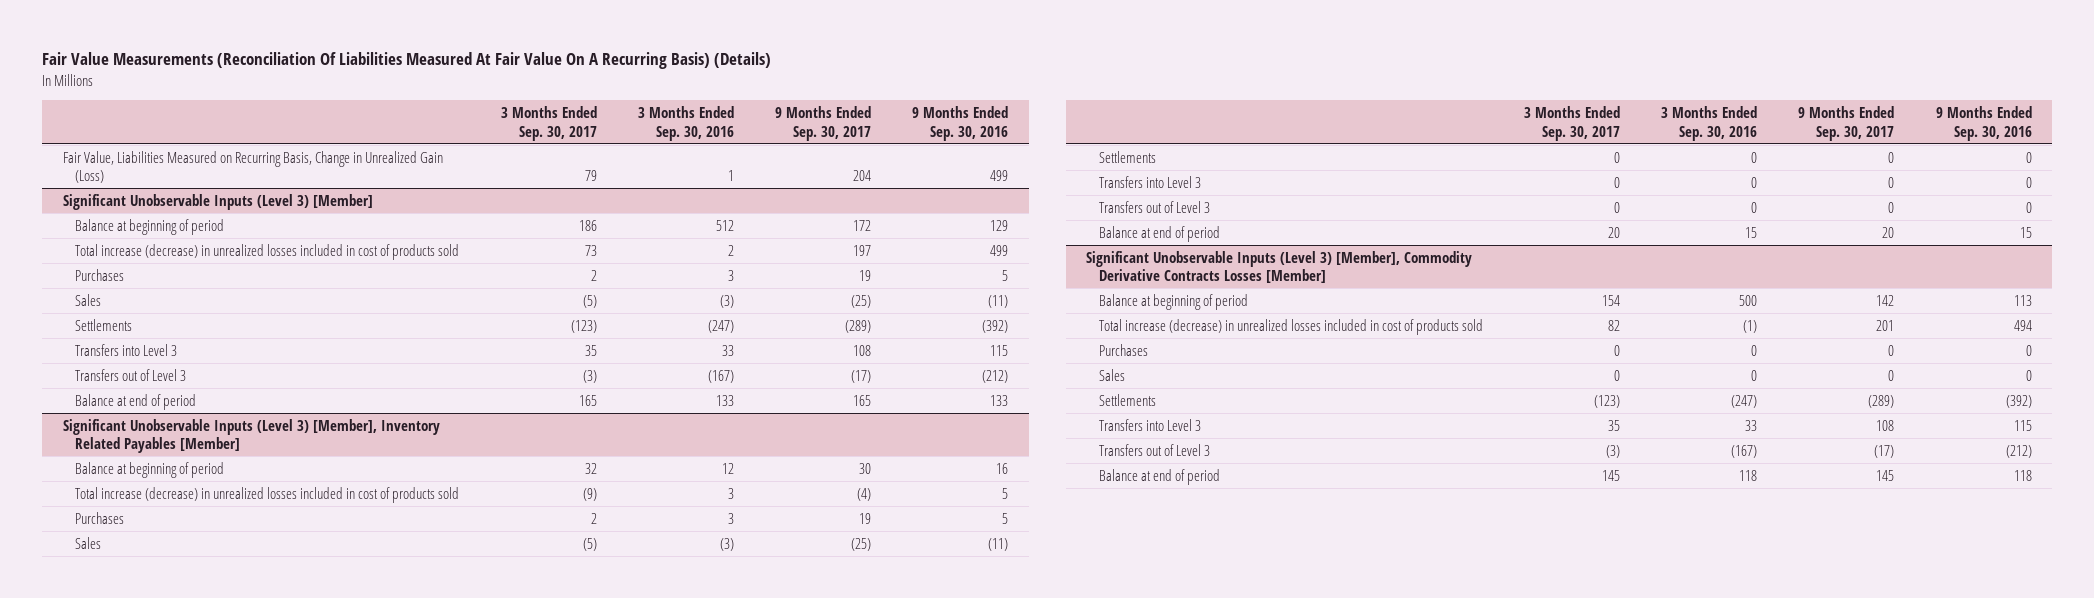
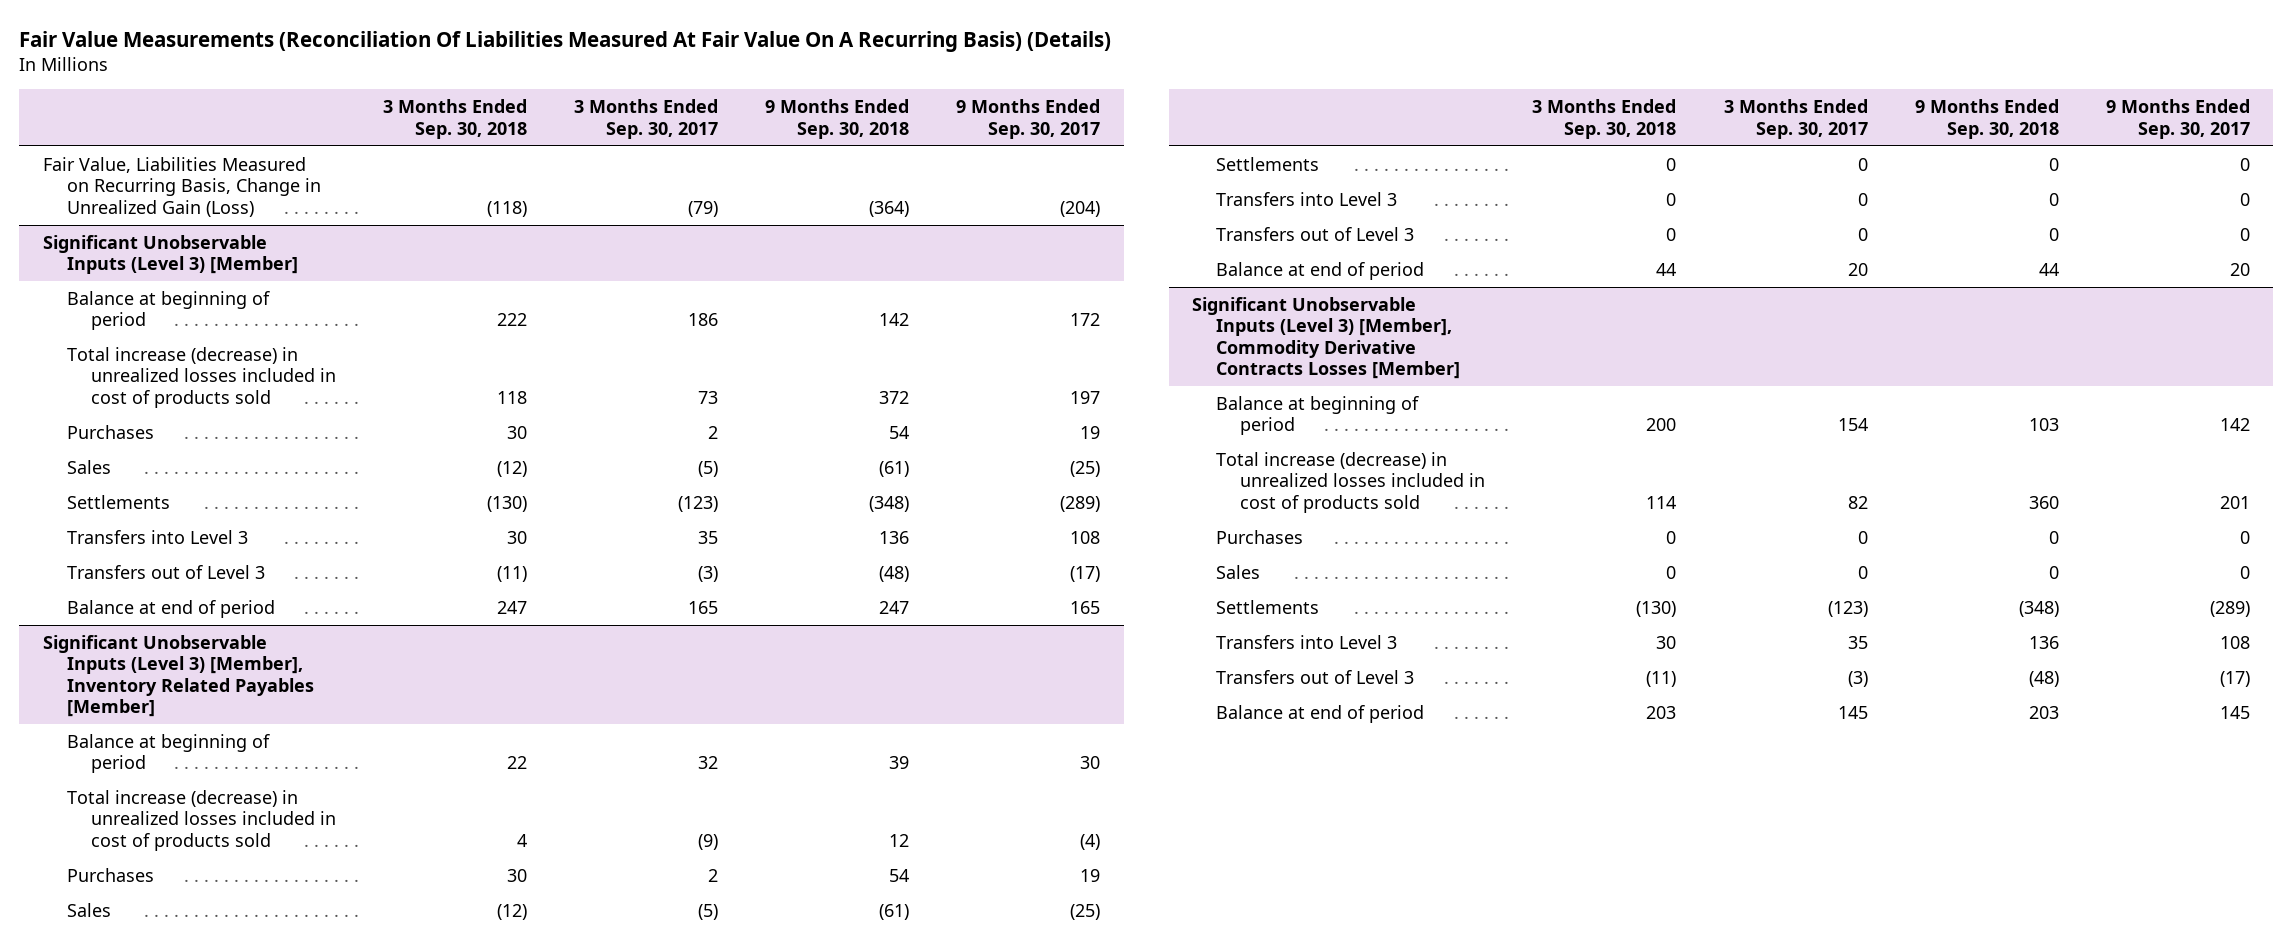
- | 3 Months Ended Sep. 30, 2017 | 3 Months Ended Sep. 30, 2016 | 9 Months Ended Sep. 30, 2017 | 9 Months Ended Sep. 30, 2016
+ | 3 Months Ended Sep. 30, 2018 | 3 Months Ended Sep. 30, 2017 | 9 Months Ended Sep. 30, 2018 | 9 Months Ended Sep. 30, 2017
- Fair Value, Liabilities Measured on Recurring Basis, Change in Unrealized Gain (Loss) | 79 | 1 | 204 | 499
+ Fair Value, Liabilities Measured on Recurring Basis, Change in Unrealized Gain (Loss) | (118) | (79) | (364) | (204)

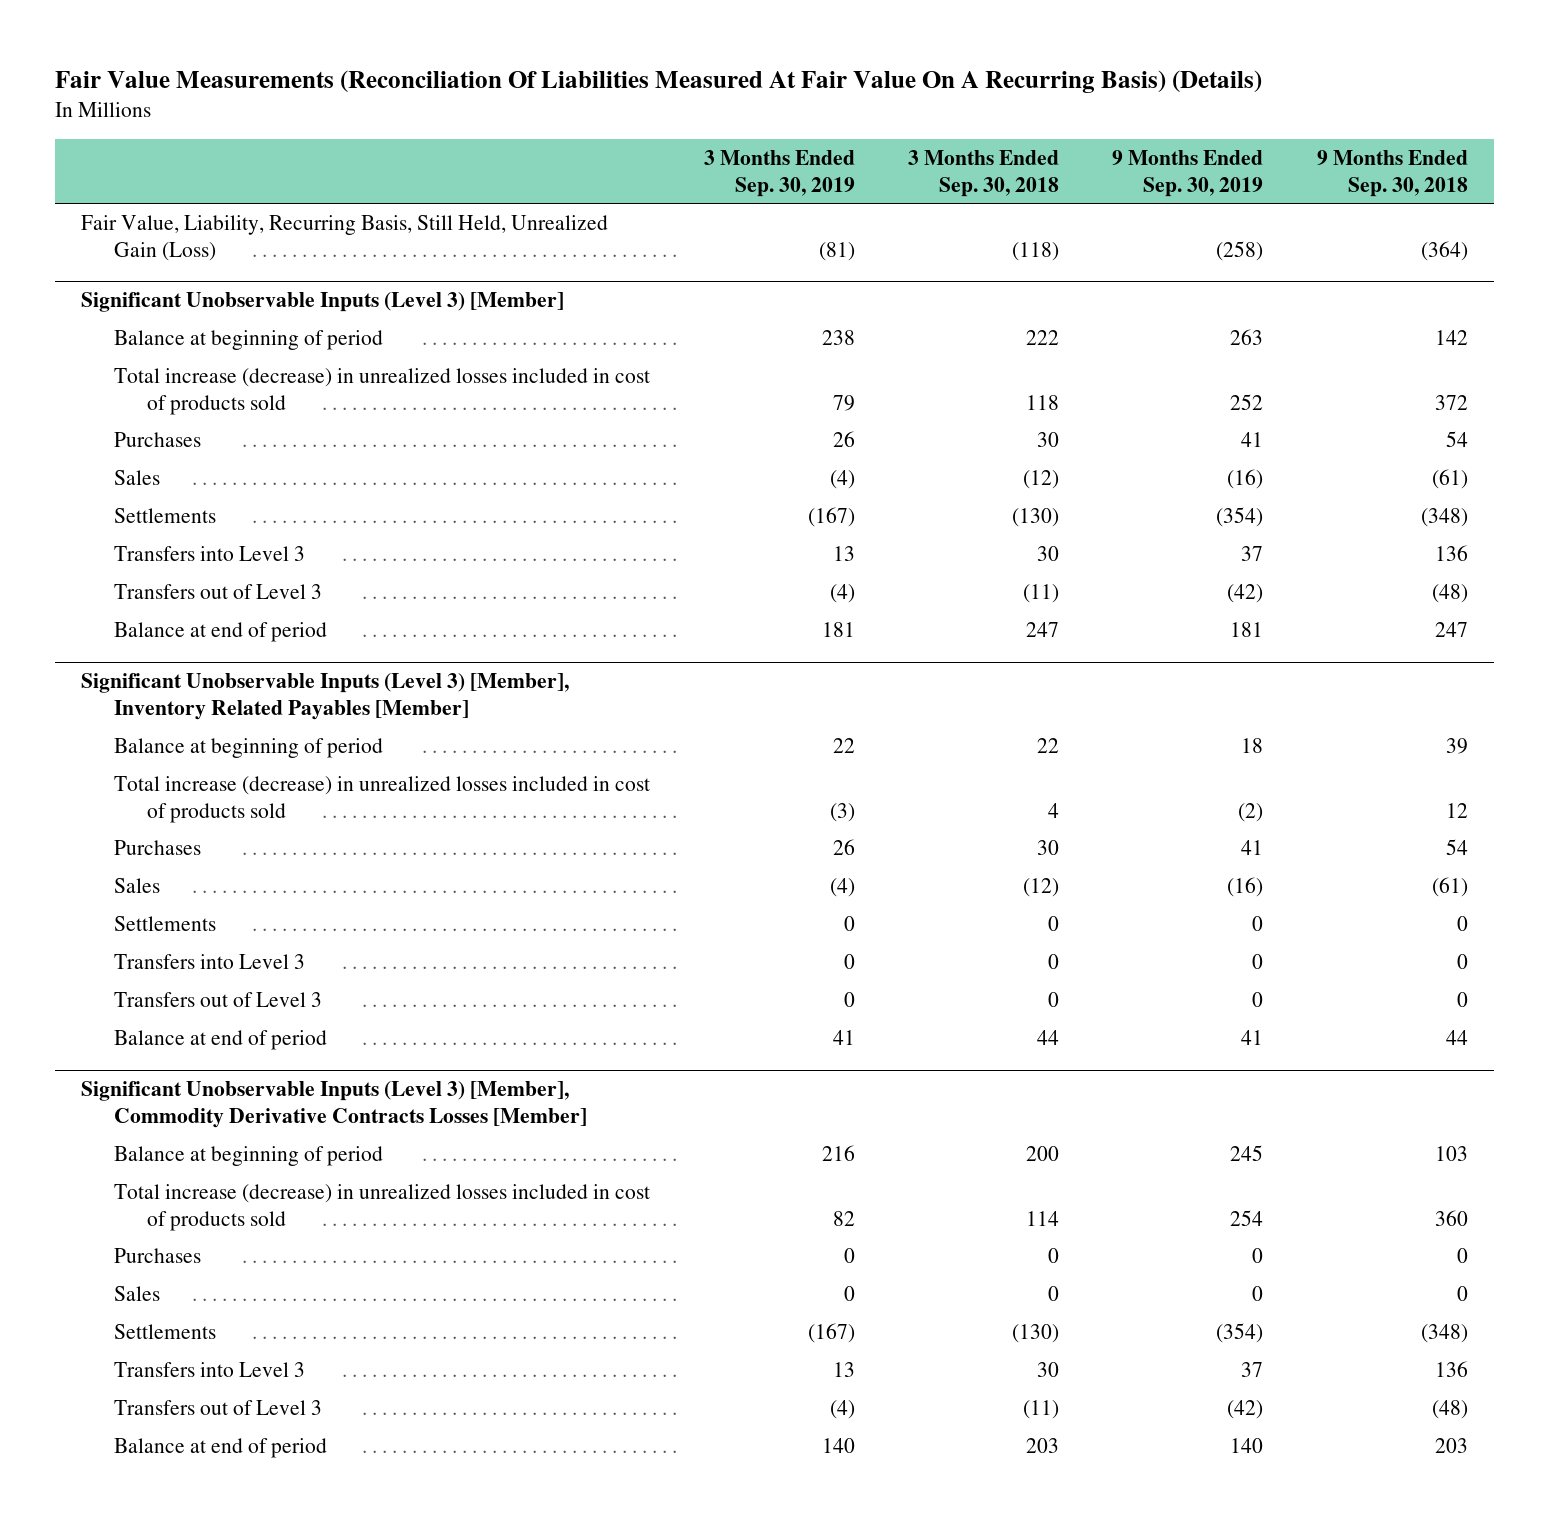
- | 3 Months Ended Sep. 30, 2018 | 3 Months Ended Sep. 30, 2017 | 9 Months Ended Sep. 30, 2018 | 9 Months Ended Sep. 30, 2017
+ | 3 Months Ended Sep. 30, 2019 | 3 Months Ended Sep. 30, 2018 | 9 Months Ended Sep. 30, 2019 | 9 Months Ended Sep. 30, 2018
- Fair Value, Liabilities Measured on Recurring Basis, Change in Unrealized Gain (Loss) | (118) | (79) | (364) | (204)
+ Fair Value, Liability, Recurring Basis, Still Held, Unrealized Gain (Loss) | (81) | (118) | (258) | (364)

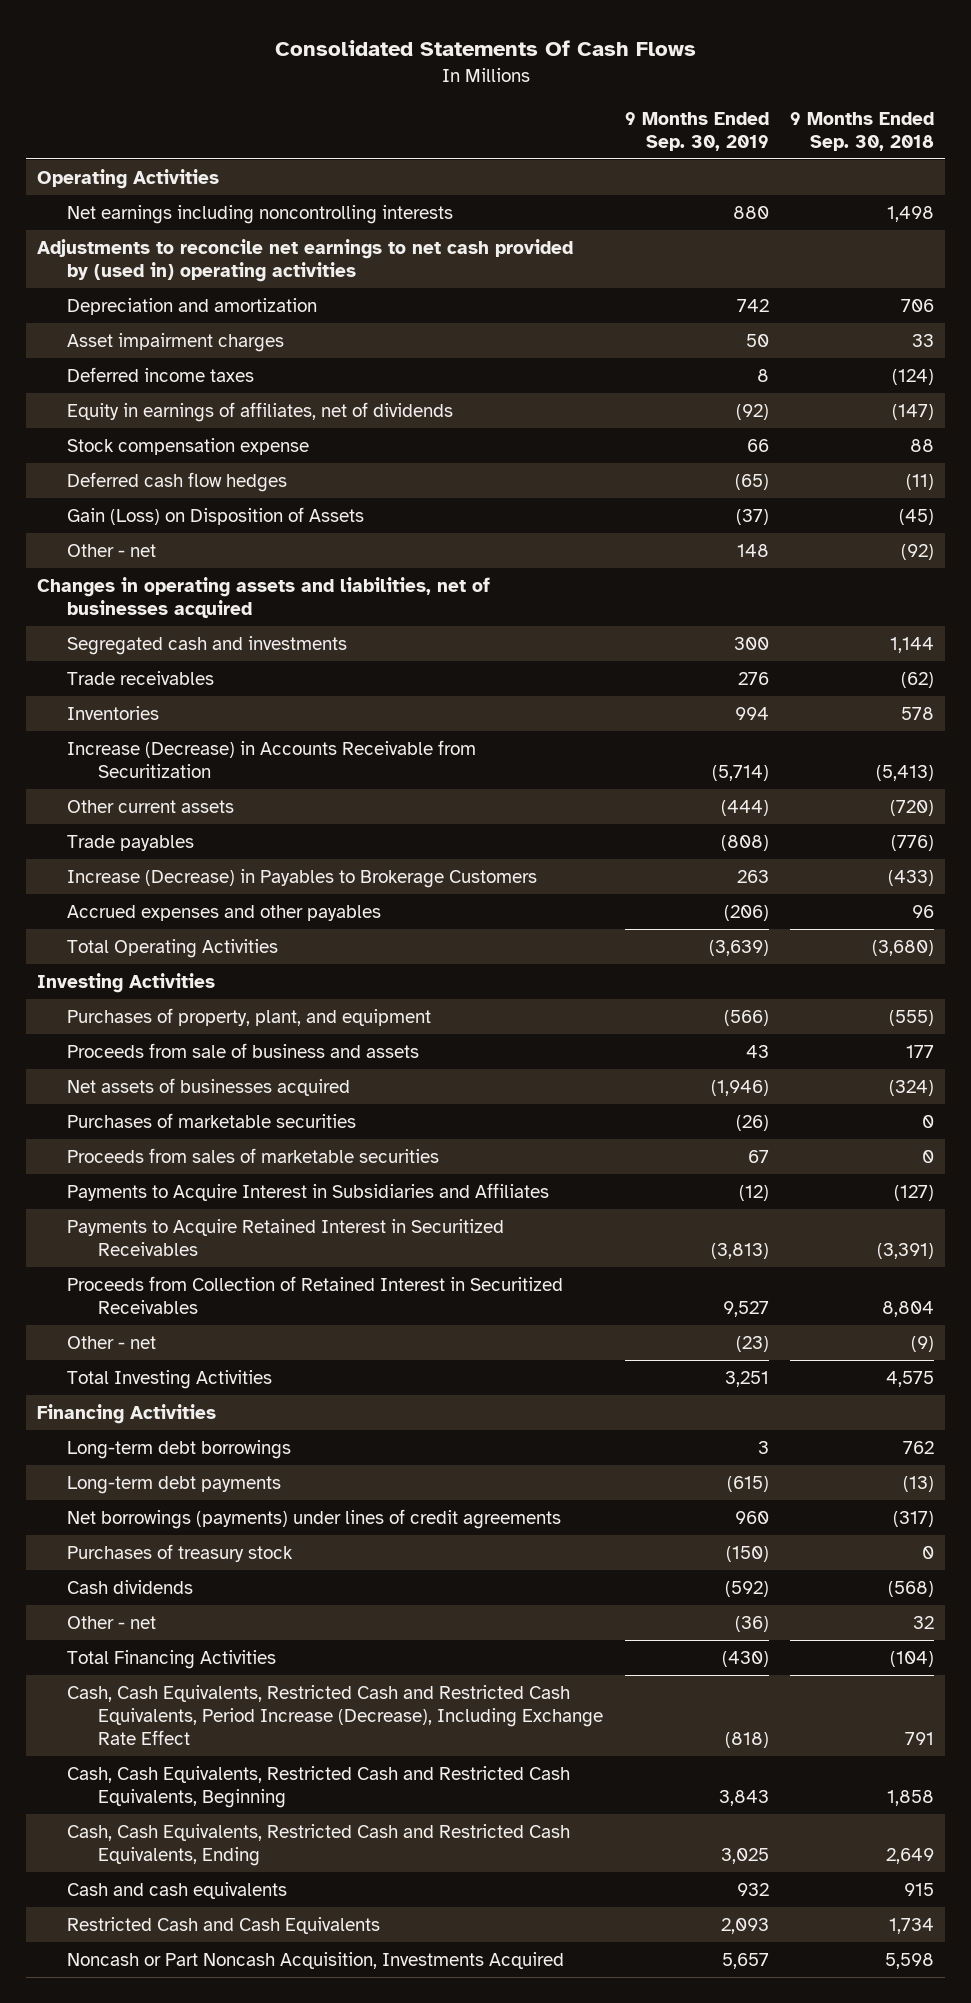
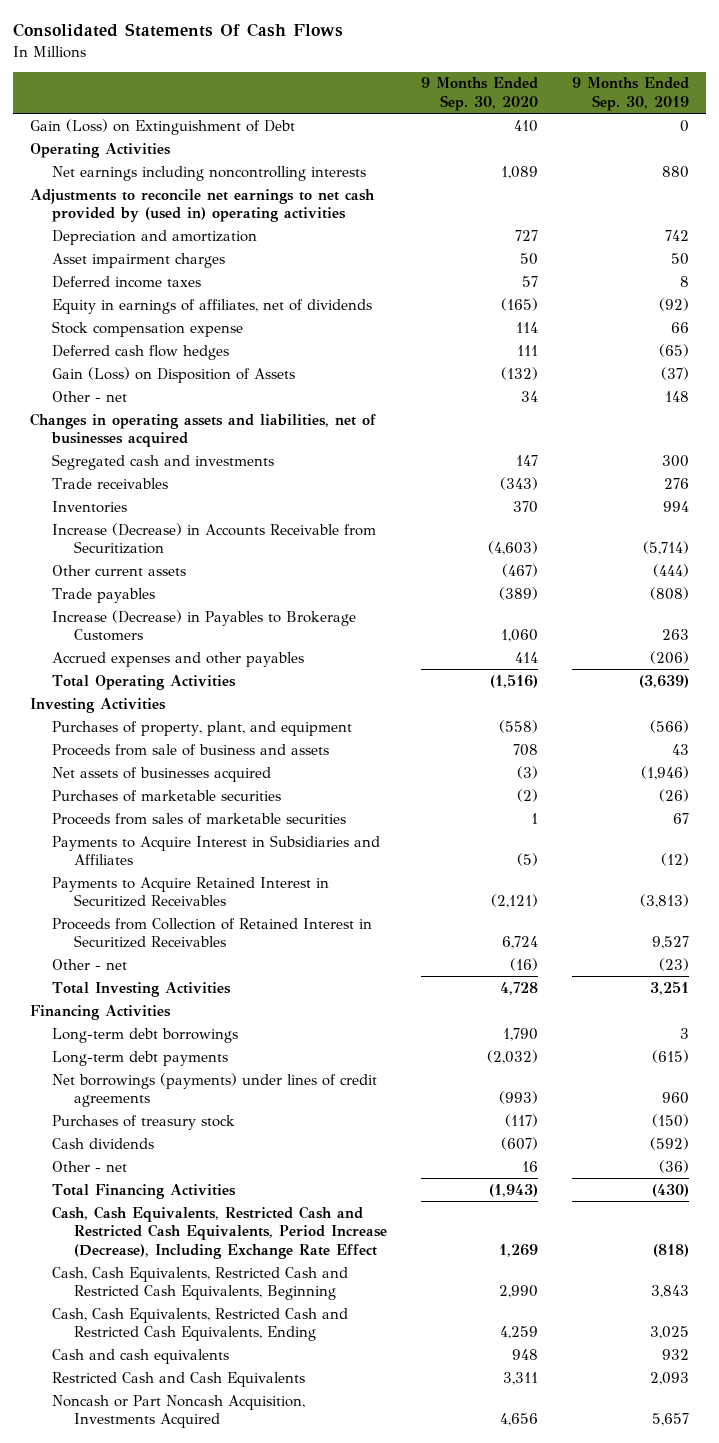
- | 9 Months Ended Sep. 30, 2019 | 9 Months Ended Sep. 30, 2018
+ | 9 Months Ended Sep. 30, 2020 | 9 Months Ended Sep. 30, 2019
+ Gain (Loss) on Extinguishment of Debt | 410 | 0

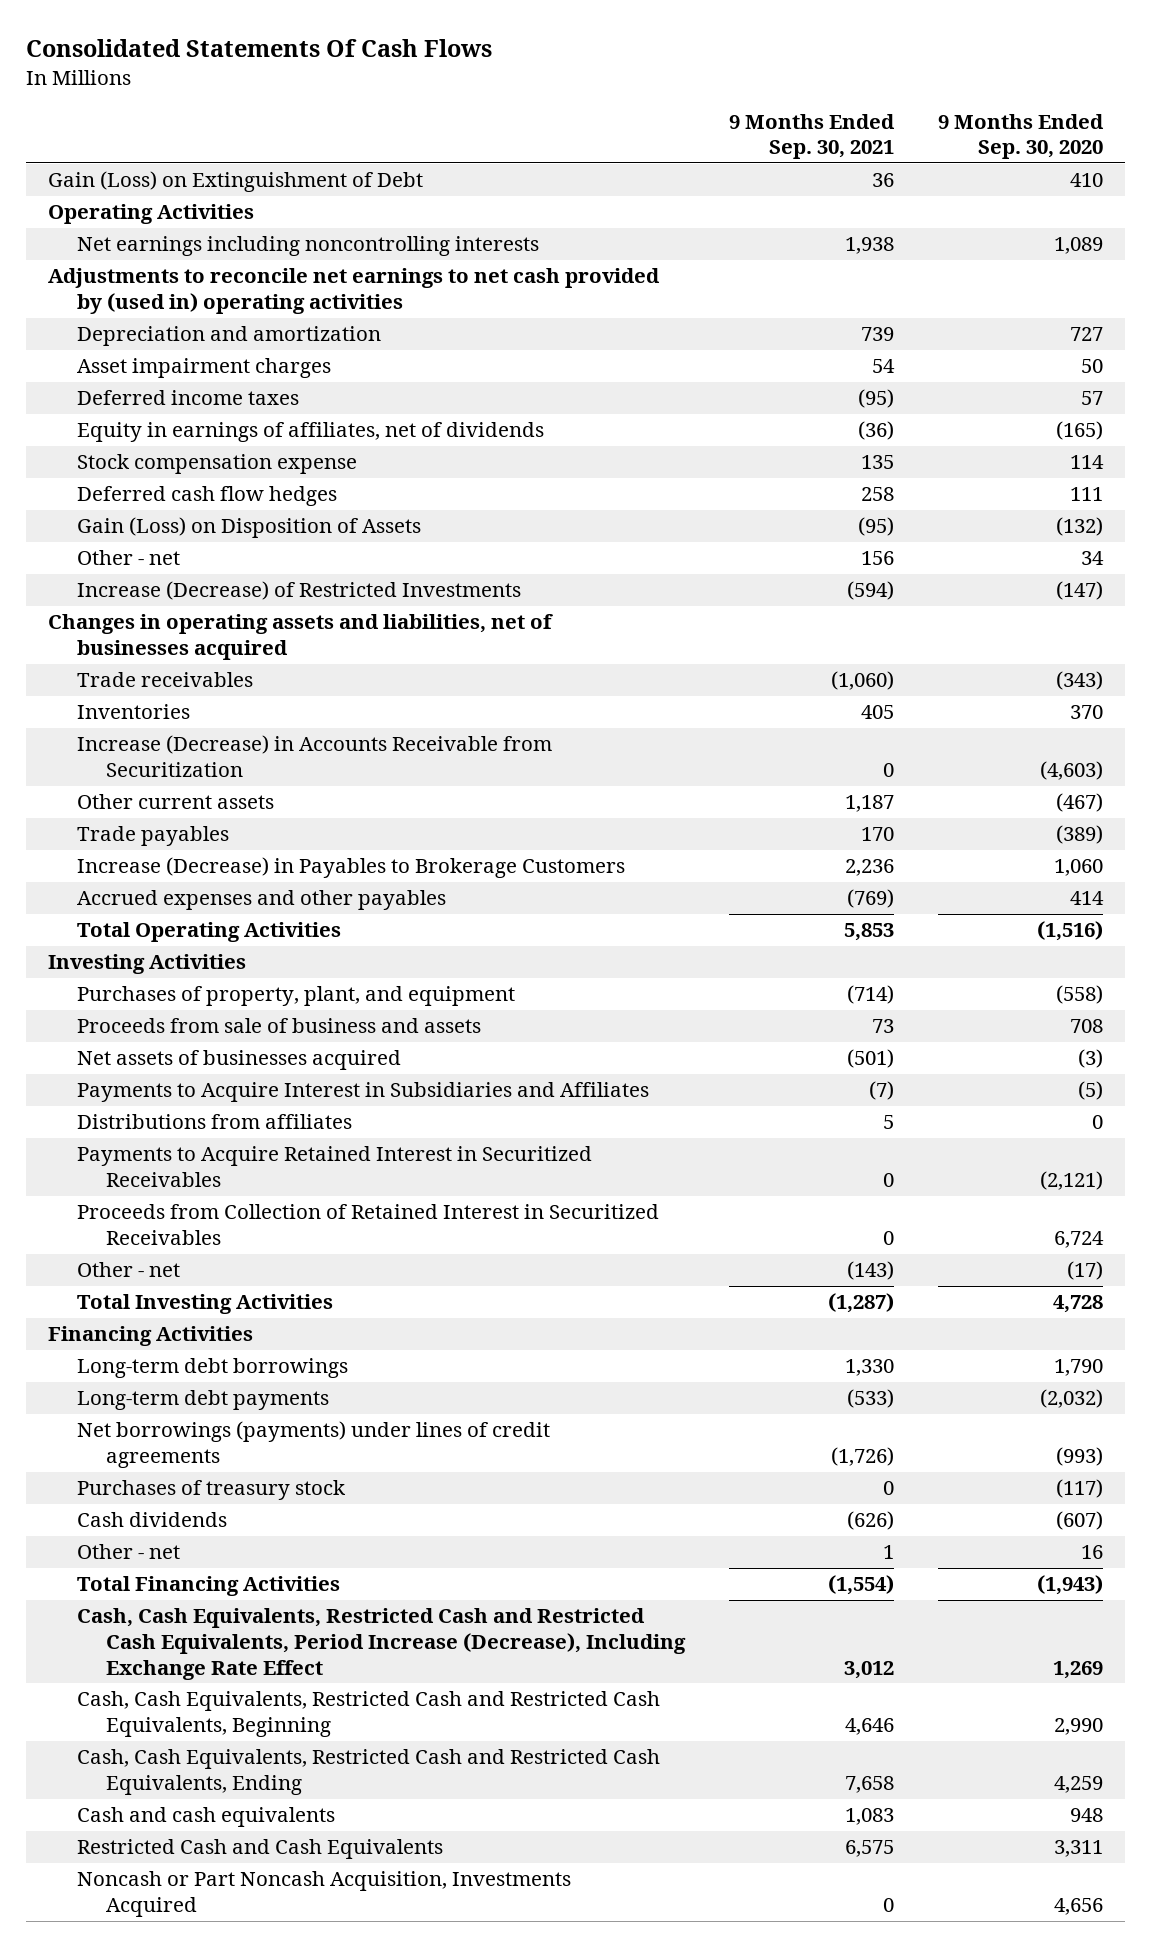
- | 9 Months Ended Sep. 30, 2020 | 9 Months Ended Sep. 30, 2019
+ | 9 Months Ended Sep. 30, 2021 | 9 Months Ended Sep. 30, 2020
+ Increase (Decrease) of Restricted Investments | (594) | (147)
- Segregated cash and investments | 147 | 300
- Purchases of marketable securities | (2) | (26)
- Proceeds from sales of marketable securities | 1 | 67
+ Distributions from affiliates | 5 | 0
- Other - net | (16) | (23)
+ Other - net | (143) | (17)

